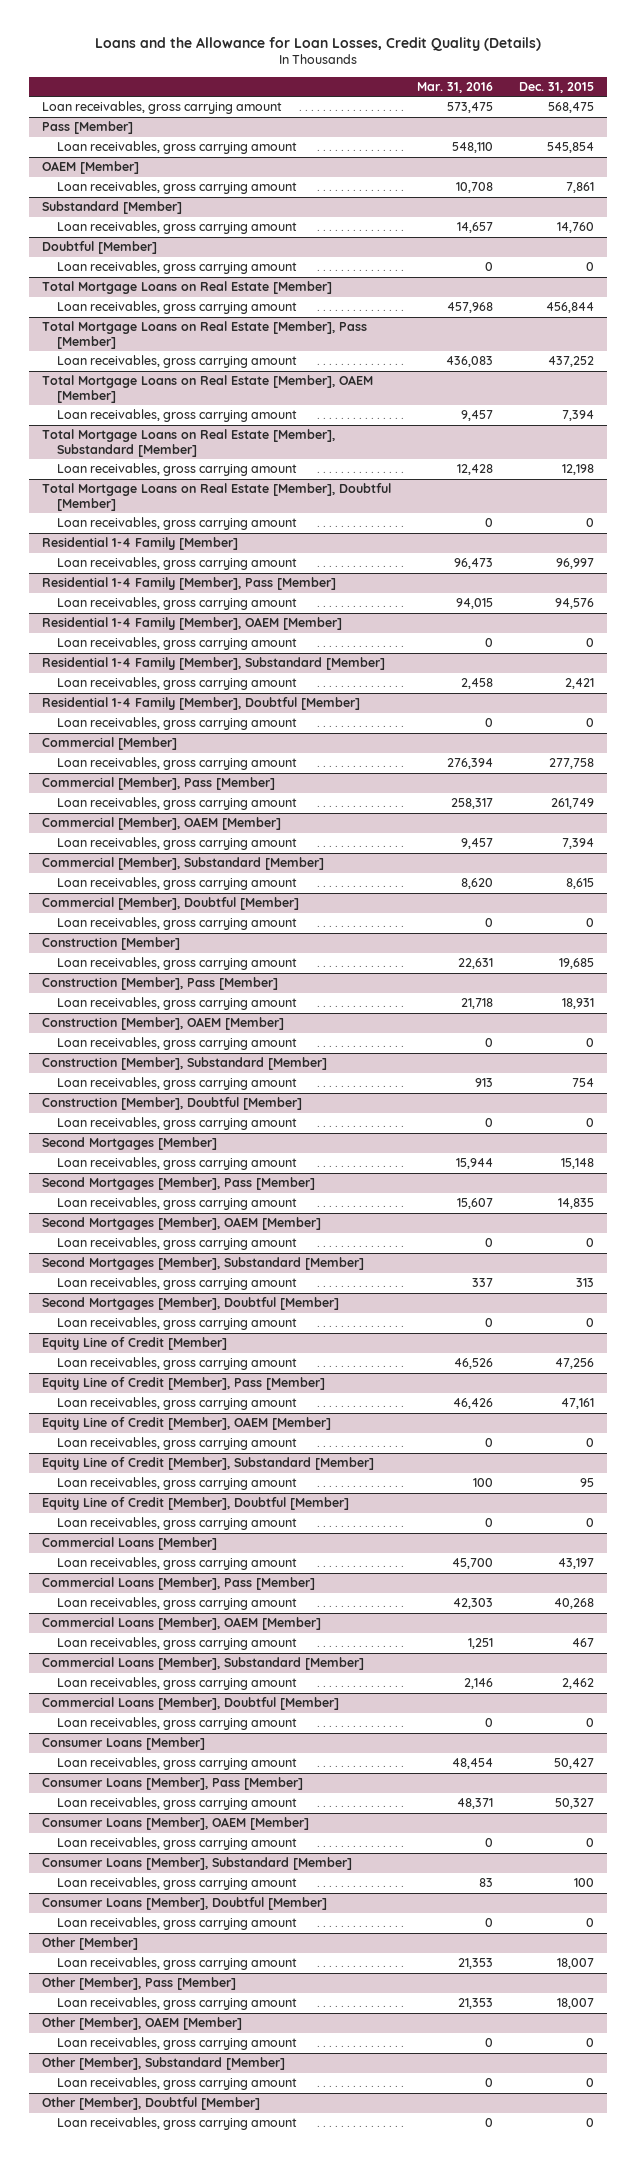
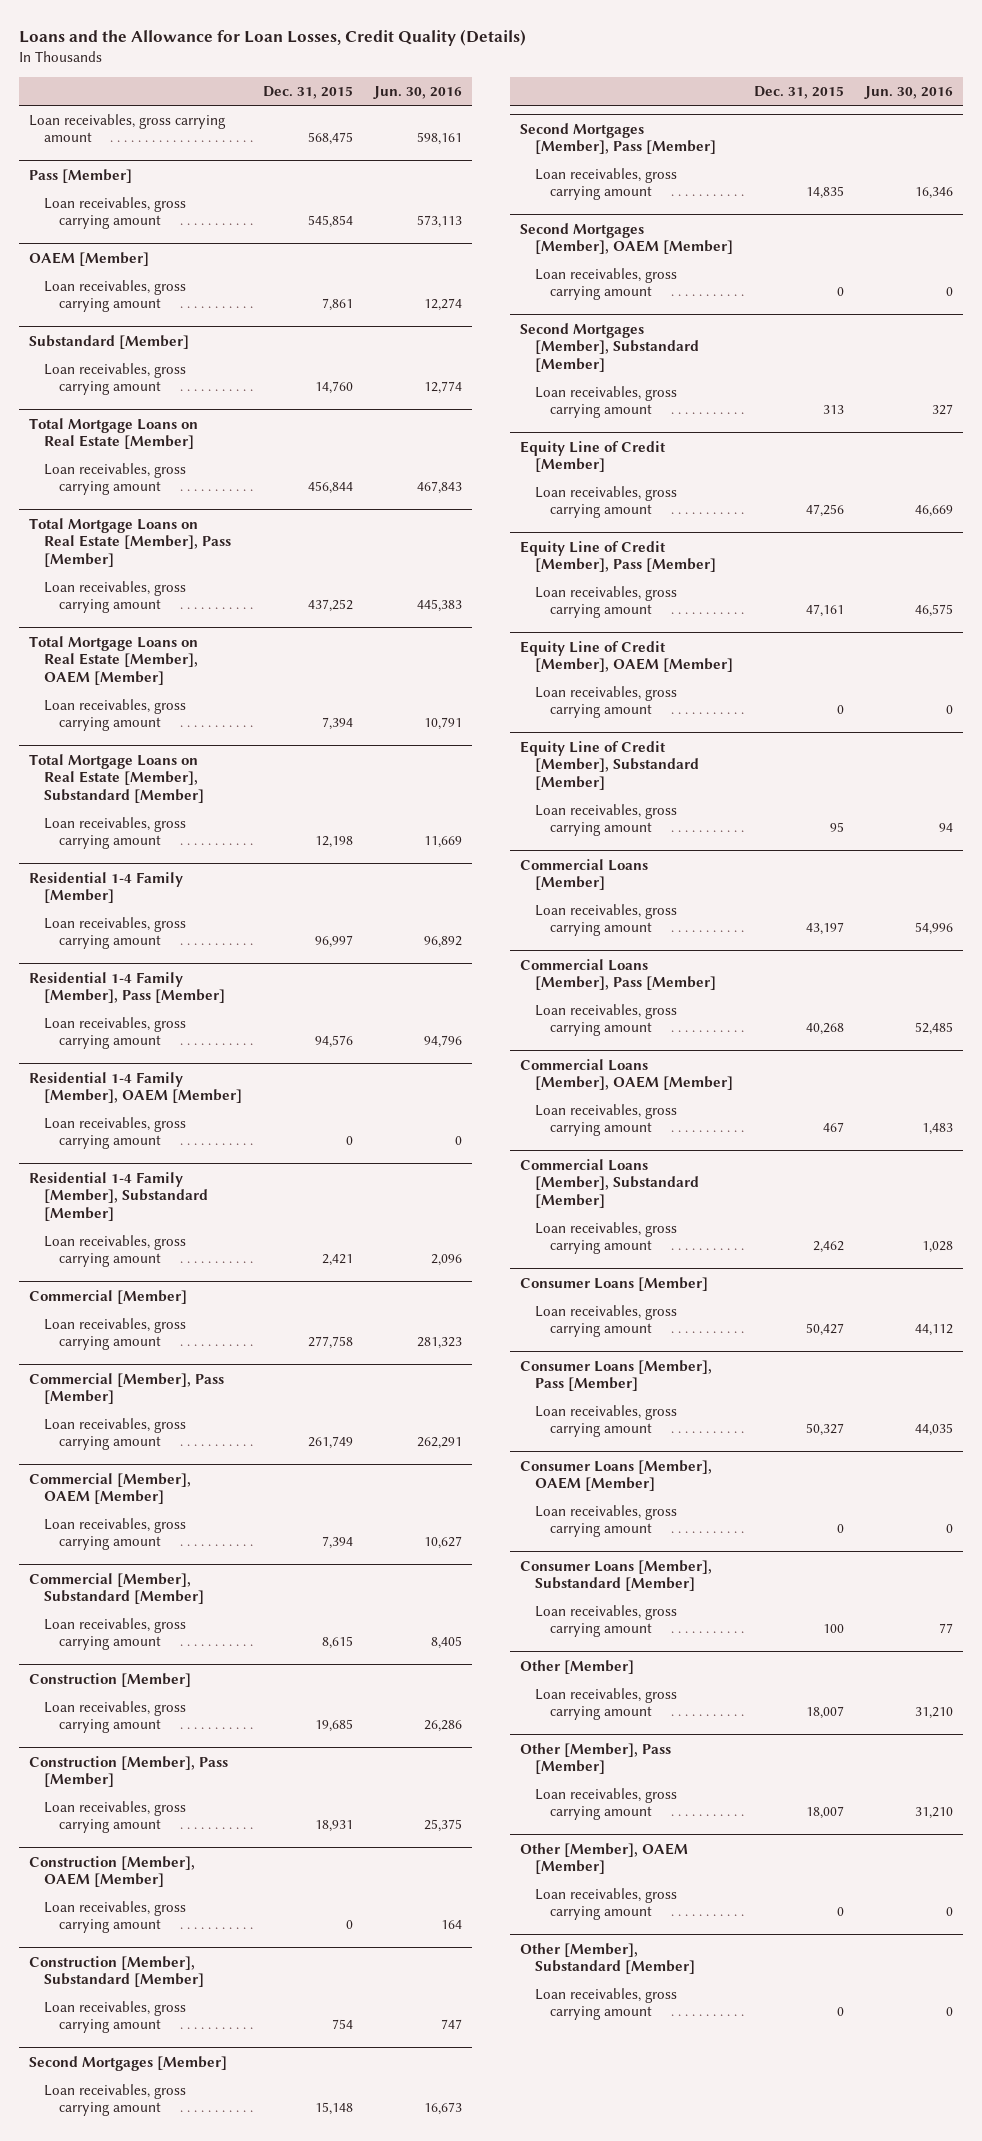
- | Mar. 31, 2016 | Dec. 31, 2015
+ | Dec. 31, 2015 | Jun. 30, 2016
- Doubtful [Member]
- Loan receivables, gross carrying amount | 0 | 0
- Total Mortgage Loans on Real Estate [Member], Doubtful [Member]
- Loan receivables, gross carrying amount | 0 | 0
- Residential 1-4 Family [Member], Doubtful [Member]
- Loan receivables, gross carrying amount | 0 | 0
- Commercial [Member], Doubtful [Member]
- Loan receivables, gross carrying amount | 0 | 0
- Construction [Member], Doubtful [Member]
- Loan receivables, gross carrying amount | 0 | 0
- Second Mortgages [Member], Doubtful [Member]
- Loan receivables, gross carrying amount | 0 | 0
- Equity Line of Credit [Member], Doubtful [Member]
- Loan receivables, gross carrying amount | 0 | 0
- Commercial Loans [Member], Doubtful [Member]
- Loan receivables, gross carrying amount | 0 | 0
- Consumer Loans [Member], Doubtful [Member]
- Loan receivables, gross carrying amount | 0 | 0
- Other [Member], Doubtful [Member]
- Loan receivables, gross carrying amount | 0 | 0

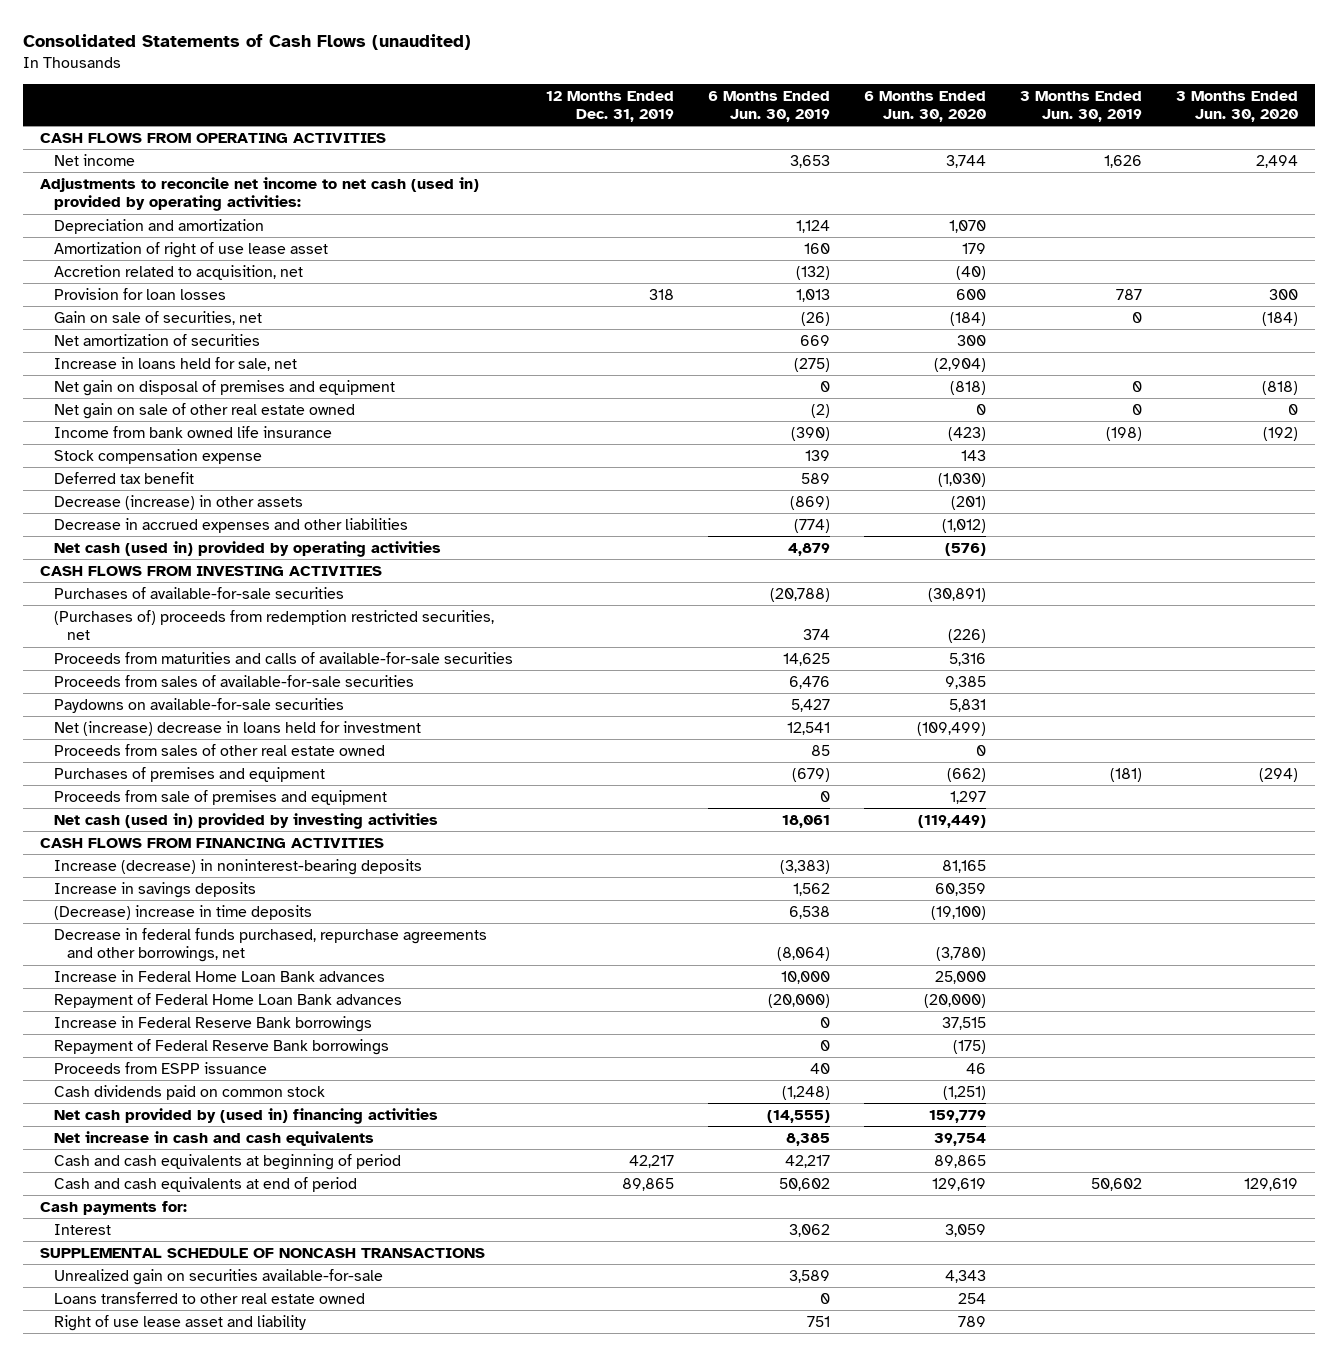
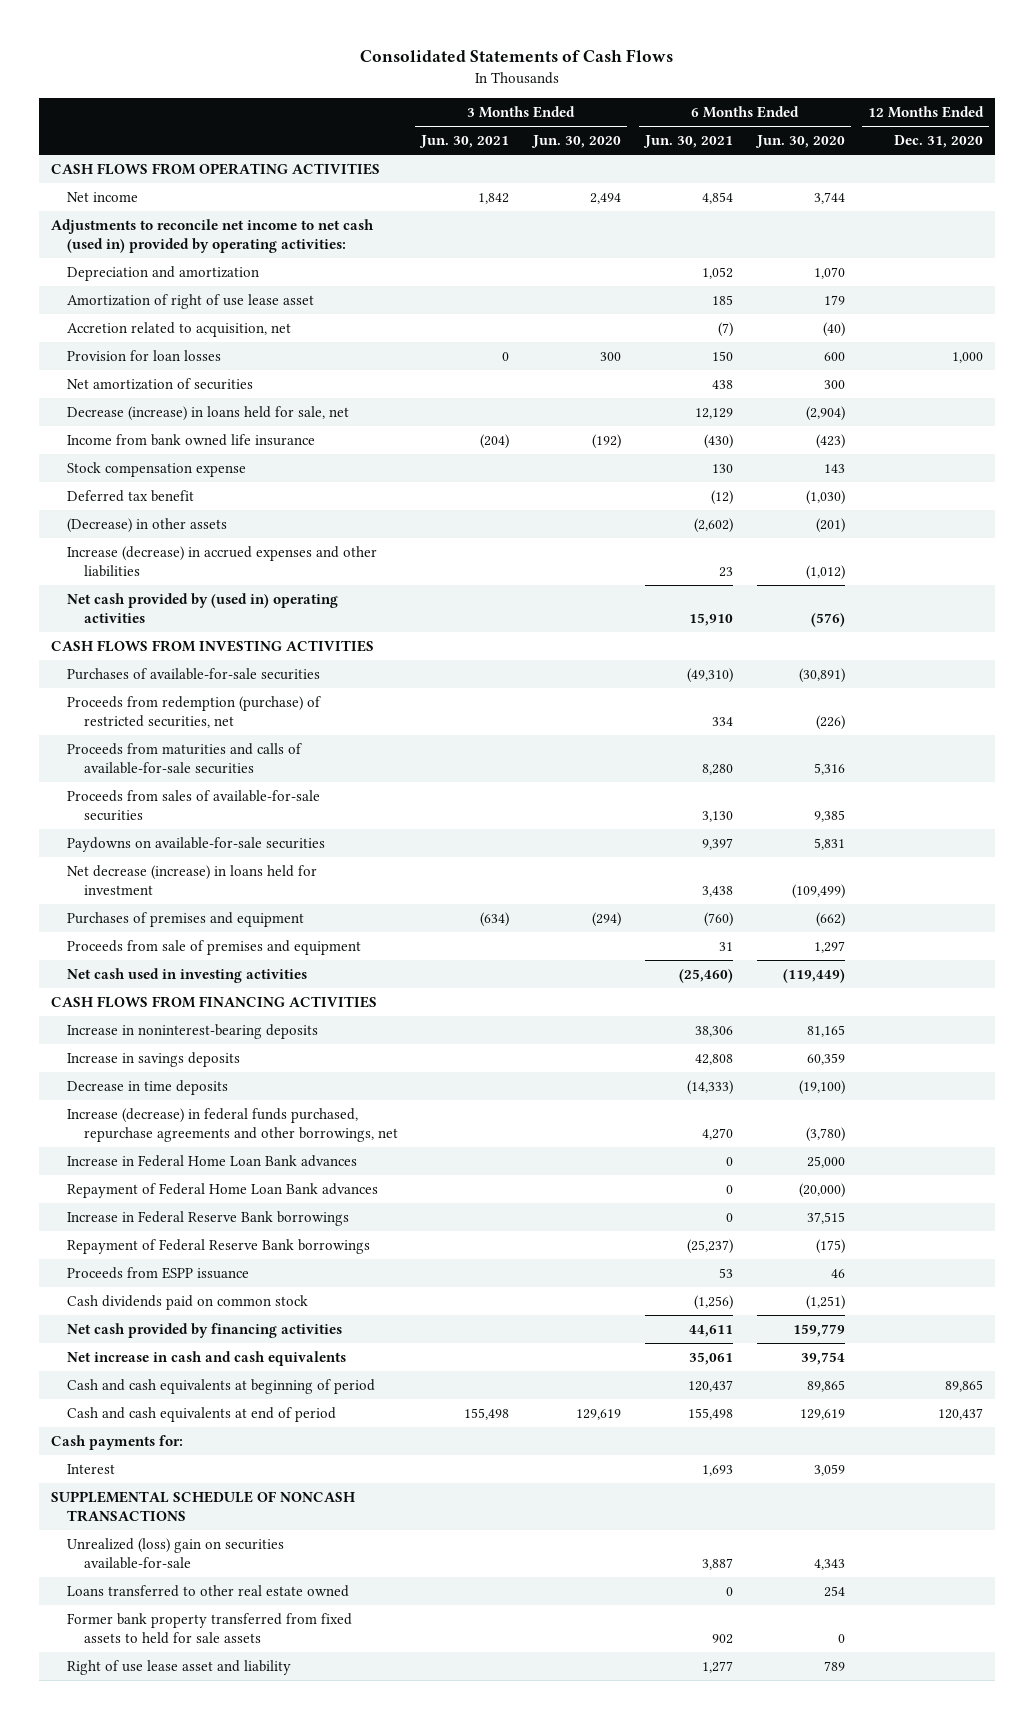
- Consolidated Statements of Cash Flows (unaudited)
+ Consolidated Statements of Cash Flows
- | 12 Months Ended Dec. 31, 2019 | 6 Months Ended Jun. 30, 2019 | 6 Months Ended Jun. 30, 2020 | 3 Months Ended Jun. 30, 2019 | 3 Months Ended Jun. 30, 2020
+ | 3 Months Ended Jun. 30, 2021 | 3 Months Ended Jun. 30, 2020 | 6 Months Ended Jun. 30, 2021 | 6 Months Ended Jun. 30, 2020 | 12 Months Ended Dec. 31, 2020
- Gain on sale of securities, net | | (26) | (184) | 0 | (184)
- Increase in loans held for sale, net | | (275) | (2,904) | |
- Net gain on disposal of premises and equipment | | 0 | (818) | 0 | (818)
- Net gain on sale of other real estate owned | | (2) | 0 | 0 | 0
+ Decrease (increase) in loans held for sale, net | | | 12,129 | (2,904) |
- Decrease (increase) in other assets | | (869) | (201) | |
- Decrease in accrued expenses and other liabilities | | (774) | (1,012) | |
- Net cash (used in) provided by operating activities | | 4,879 | (576) | |
+ (Decrease) in other assets | | | (2,602) | (201) |
+ Increase (decrease) in accrued expenses and other liabilities | | | 23 | (1,012) |
+ Net cash provided by (used in) operating activities | | | 15,910 | (576) |
- (Purchases of) proceeds from redemption restricted securities, net | | 374 | (226) | |
+ Proceeds from redemption (purchase) of restricted securities, net | | | 334 | (226) |
- Net (increase) decrease in loans held for investment | | 12,541 | (109,499) | |
- Proceeds from sales of other real estate owned | | 85 | 0 | |
+ Net decrease (increase) in loans held for investment | | | 3,438 | (109,499) |
- Net cash (used in) provided by investing activities | | 18,061 | (119,449) | |
+ Net cash used in investing activities | | | (25,460) | (119,449) |
- Increase (decrease) in noninterest-bearing deposits | | (3,383) | 81,165 | |
+ Increase in noninterest-bearing deposits | | | 38,306 | 81,165 |
- (Decrease) increase in time deposits | | 6,538 | (19,100) | |
- Decrease in federal funds purchased, repurchase agreements and other borrowings, net | | (8,064) | (3,780) | |
+ Decrease in time deposits | | | (14,333) | (19,100) |
+ Increase (decrease) in federal funds purchased, repurchase agreements and other borrowings, net | | | 4,270 | (3,780) |
- Net cash provided by (used in) financing activities | | (14,555) | 159,779 | |
+ Net cash provided by financing activities | | | 44,611 | 159,779 |
- Unrealized gain on securities available-for-sale | | 3,589 | 4,343 | |
+ Unrealized (loss) gain on securities available-for-sale | | | 3,887 | 4,343 |
+ Former bank property transferred from fixed assets to held for sale assets | | | 902 | 0 |

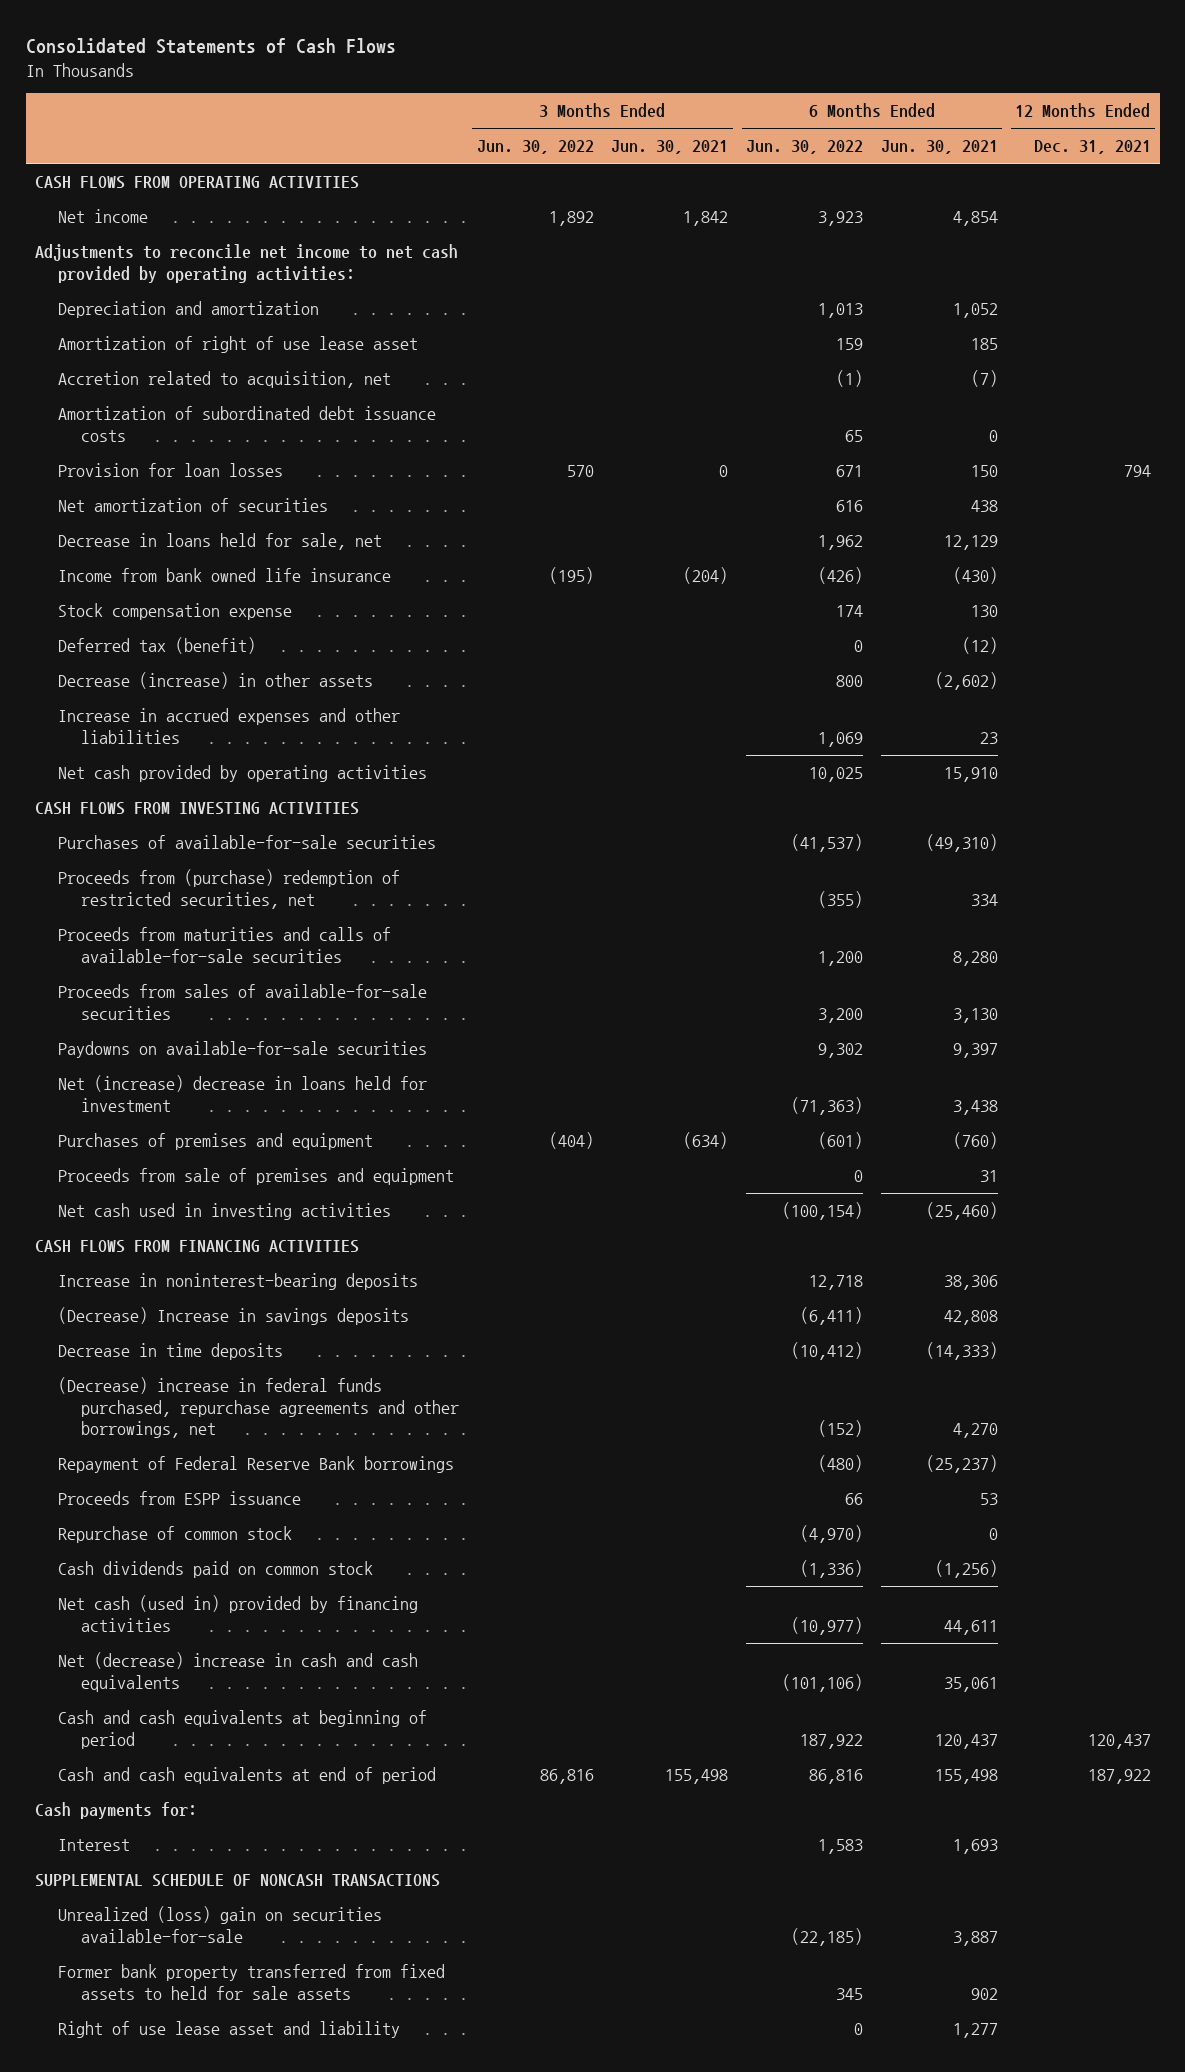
- | 3 Months Ended Jun. 30, 2021 | 3 Months Ended Jun. 30, 2020 | 6 Months Ended Jun. 30, 2021 | 6 Months Ended Jun. 30, 2020 | 12 Months Ended Dec. 31, 2020
+ | 3 Months Ended Jun. 30, 2022 | 3 Months Ended Jun. 30, 2021 | 6 Months Ended Jun. 30, 2022 | 6 Months Ended Jun. 30, 2021 | 12 Months Ended Dec. 31, 2021
- Adjustments to reconcile net income to net cash (used in) provided by operating activities:
+ Adjustments to reconcile net income to net cash provided by operating activities:
+ Amortization of subordinated debt issuance costs | | | 65 | 0 |
- Decrease (increase) in loans held for sale, net | | | 12,129 | (2,904) |
+ Decrease in loans held for sale, net | | | 1,962 | 12,129 |
- Deferred tax benefit | | | (12) | (1,030) |
- (Decrease) in other assets | | | (2,602) | (201) |
- Increase (decrease) in accrued expenses and other liabilities | | | 23 | (1,012) |
- Net cash provided by (used in) operating activities | | | 15,910 | (576) |
+ Deferred tax (benefit) | | | 0 | (12) |
+ Decrease (increase) in other assets | | | 800 | (2,602) |
+ Increase in accrued expenses and other liabilities | | | 1,069 | 23 |
+ Net cash provided by operating activities | | | 10,025 | 15,910 |
- Proceeds from redemption (purchase) of restricted securities, net | | | 334 | (226) |
+ Proceeds from (purchase) redemption of restricted securities, net | | | (355) | 334 |
- Net decrease (increase) in loans held for investment | | | 3,438 | (109,499) |
+ Net (increase) decrease in loans held for investment | | | (71,363) | 3,438 |
- Increase in savings deposits | | | 42,808 | 60,359 |
+ (Decrease) Increase in savings deposits | | | (6,411) | 42,808 |
- Increase (decrease) in federal funds purchased, repurchase agreements and other borrowings, net | | | 4,270 | (3,780) |
- Increase in Federal Home Loan Bank advances | | | 0 | 25,000 |
- Repayment of Federal Home Loan Bank advances | | | 0 | (20,000) |
- Increase in Federal Reserve Bank borrowings | | | 0 | 37,515 |
+ (Decrease) increase in federal funds purchased, repurchase agreements and other borrowings, net | | | (152) | 4,270 |
+ Repurchase of common stock | | | (4,970) | 0 |
- Net cash provided by financing activities | | | 44,611 | 159,779 |
- Net increase in cash and cash equivalents | | | 35,061 | 39,754 |
+ Net cash (used in) provided by financing activities | | | (10,977) | 44,611 |
+ Net (decrease) increase in cash and cash equivalents | | | (101,106) | 35,061 |
- Loans transferred to other real estate owned | | | 0 | 254 |

